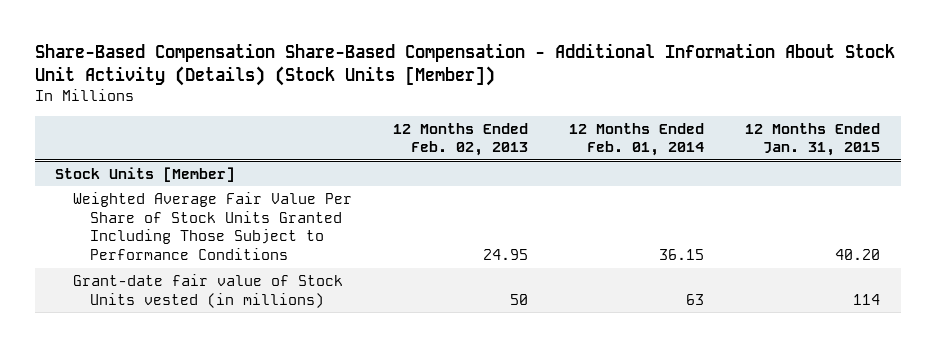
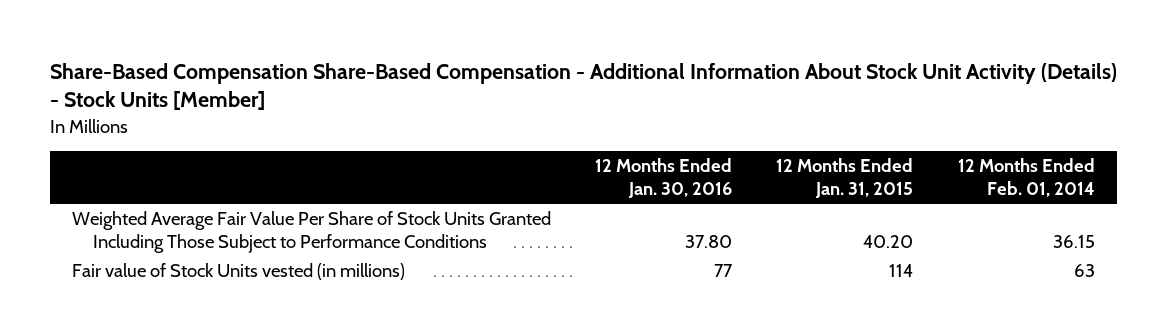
- Share-Based Compensation Share-Based Compensation - Additional Information About Stock Unit Activity (Details) (Stock Units [Member])
+ Share-Based Compensation Share-Based Compensation - Additional Information About Stock Unit Activity (Details) - Stock Units [Member]
- | 12 Months Ended Feb. 02, 2013 | 12 Months Ended Feb. 01, 2014 | 12 Months Ended Jan. 31, 2015
+ | 12 Months Ended Jan. 30, 2016 | 12 Months Ended Jan. 31, 2015 | 12 Months Ended Feb. 01, 2014
- Stock Units [Member]
- Grant-date fair value of Stock Units vested (in millions) | 50 | 63 | 114
+ Fair value of Stock Units vested (in millions) | 77 | 114 | 63

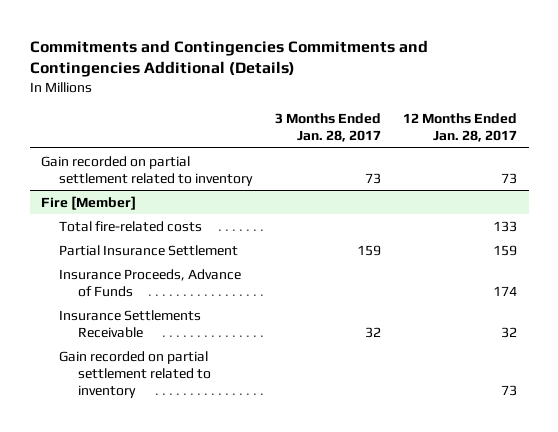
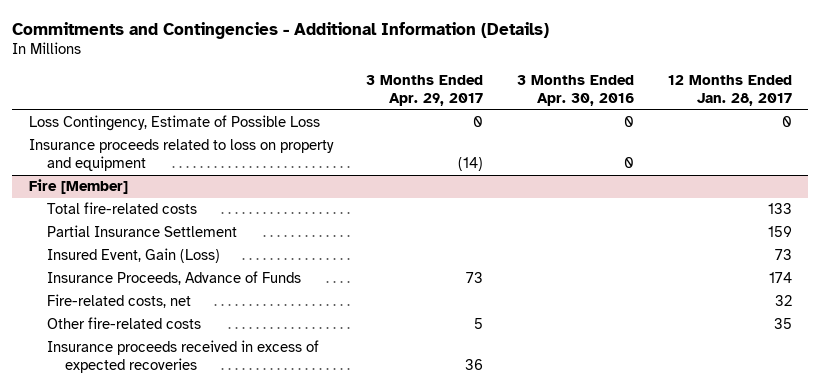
- Commitments and Contingencies Commitments and Contingencies Additional (Details)
+ Commitments and Contingencies - Additional Information (Details)
- | 3 Months Ended Jan. 28, 2017 | 12 Months Ended Jan. 28, 2017
+ | 3 Months Ended Apr. 29, 2017 | 3 Months Ended Apr. 30, 2016 | 12 Months Ended Jan. 28, 2017
- Gain recorded on partial settlement related to inventory | 73 | 73
+ Loss Contingency, Estimate of Possible Loss | 0 | 0 | 0
+ Insurance proceeds related to loss on property and equipment | (14) | 0 |
@ Fire [Member]
+ Insured Event, Gain (Loss) | | | 73
- Insurance Settlements Receivable | 32 | 32
- Gain recorded on partial settlement related to inventory | | 73
+ Fire-related costs, net | | | 32
+ Other fire-related costs | 5 | | 35
+ Insurance proceeds received in excess of expected recoveries | 36 | |

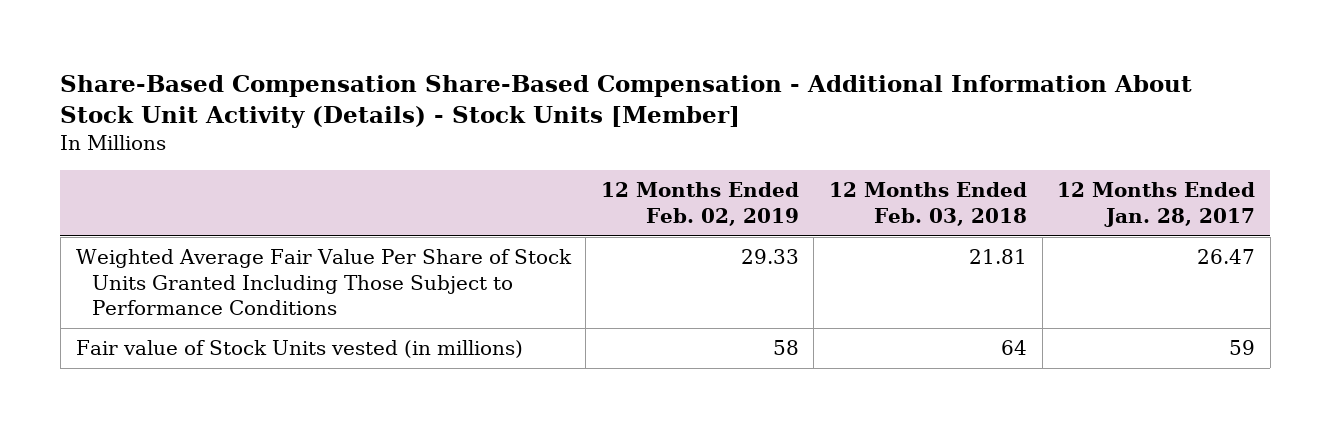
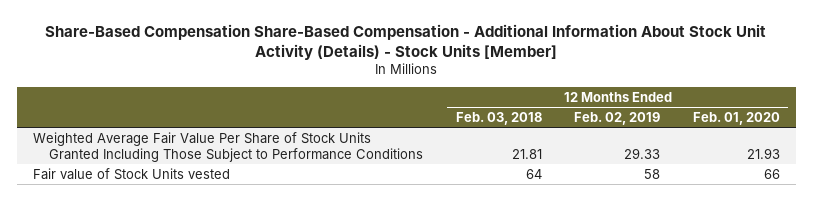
- | 12 Months Ended Feb. 02, 2019 | 12 Months Ended Feb. 03, 2018 | 12 Months Ended Jan. 28, 2017
+ | 12 Months Ended Feb. 03, 2018 | 12 Months Ended Feb. 02, 2019 | 12 Months Ended Feb. 01, 2020
- Fair value of Stock Units vested (in millions) | 58 | 64 | 59
+ Fair value of Stock Units vested | 64 | 58 | 66

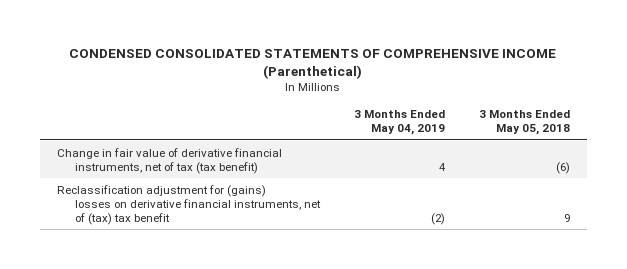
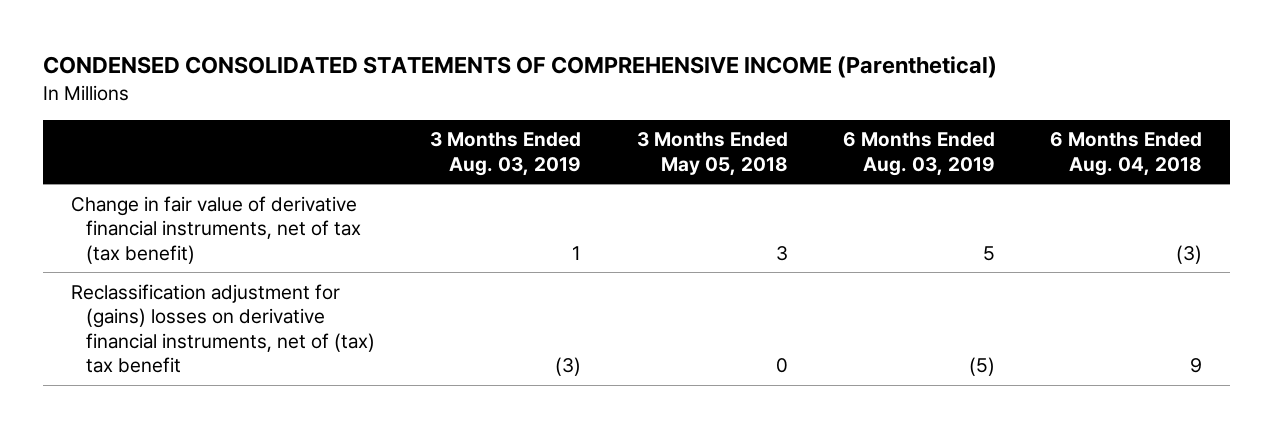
- | 3 Months Ended May 04, 2019 | 3 Months Ended May 05, 2018
+ | 3 Months Ended Aug. 03, 2019 | 3 Months Ended May 05, 2018 | 6 Months Ended Aug. 03, 2019 | 6 Months Ended Aug. 04, 2018
- Change in fair value of derivative financial instruments, net of tax (tax benefit) | 4 | (6)
- Reclassification adjustment for (gains) losses on derivative financial instruments, net of (tax) tax benefit | (2) | 9
+ Change in fair value of derivative financial instruments, net of tax (tax benefit) | 1 | 3 | 5 | (3)
+ Reclassification adjustment for (gains) losses on derivative financial instruments, net of (tax) tax benefit | (3) | 0 | (5) | 9

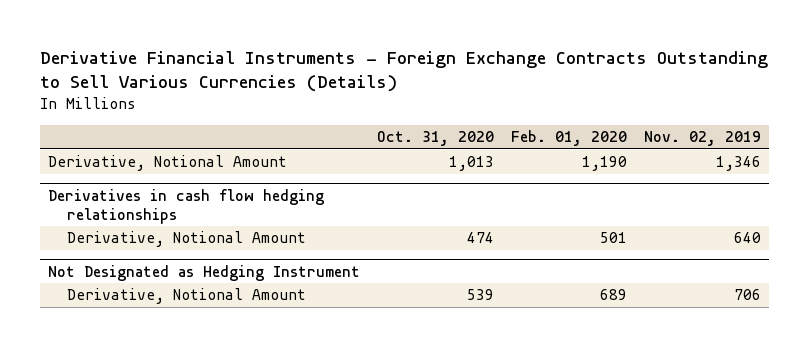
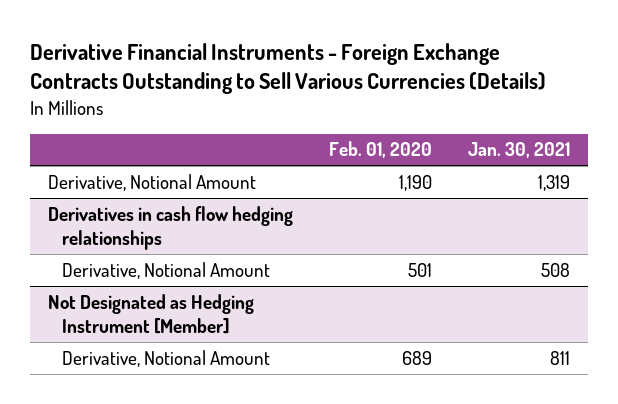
- | Oct. 31, 2020 | Feb. 01, 2020 | Nov. 02, 2019
+ | Feb. 01, 2020 | Jan. 30, 2021
- Not Designated as Hedging Instrument
+ Not Designated as Hedging Instrument [Member]

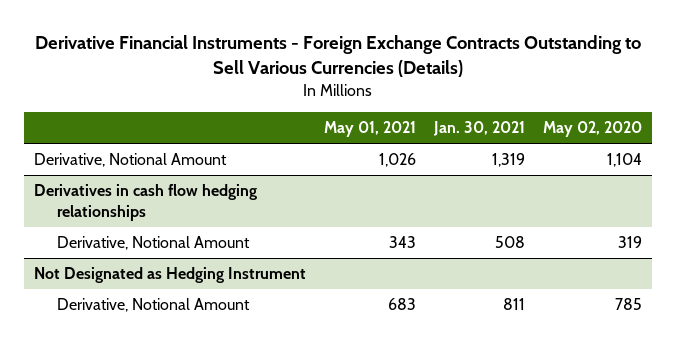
- | Feb. 01, 2020 | Jan. 30, 2021
+ | May 01, 2021 | Jan. 30, 2021 | May 02, 2020
- Not Designated as Hedging Instrument [Member]
+ Not Designated as Hedging Instrument

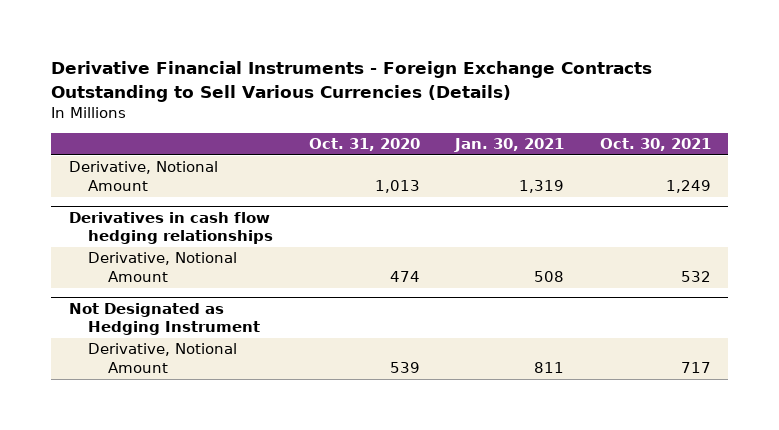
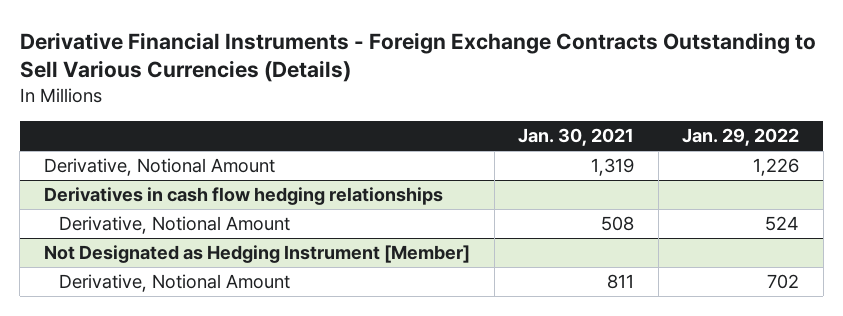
- | Oct. 31, 2020 | Jan. 30, 2021 | Oct. 30, 2021
+ | Jan. 30, 2021 | Jan. 29, 2022
- Not Designated as Hedging Instrument
+ Not Designated as Hedging Instrument [Member]

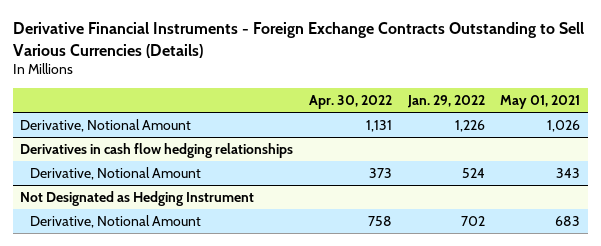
- | Jan. 30, 2021 | Jan. 29, 2022
+ | Apr. 30, 2022 | Jan. 29, 2022 | May 01, 2021
- Not Designated as Hedging Instrument [Member]
+ Not Designated as Hedging Instrument

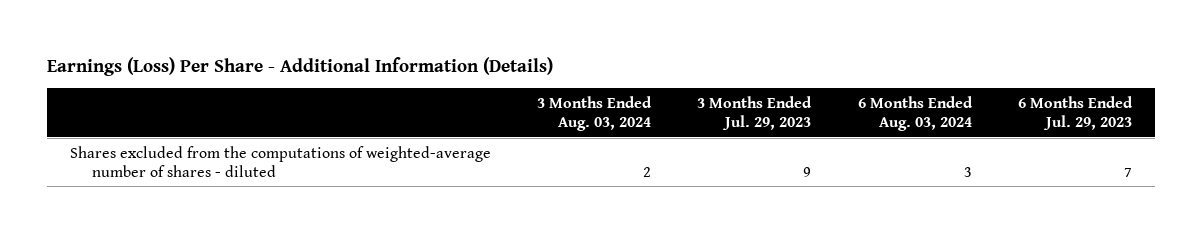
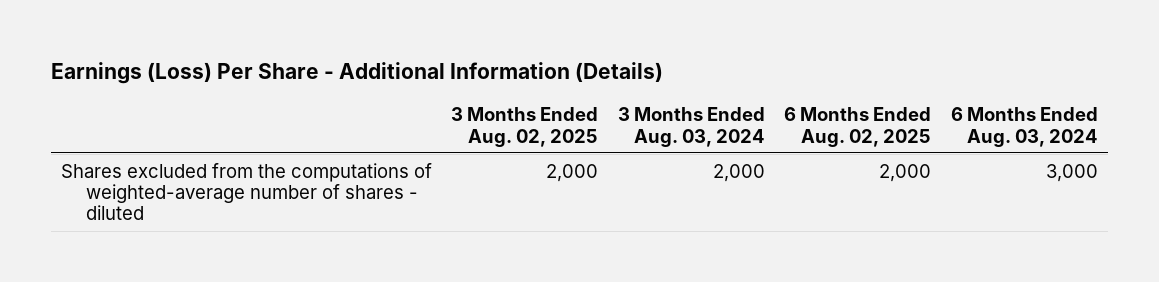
- | 3 Months Ended Aug. 03, 2024 | 3 Months Ended Jul. 29, 2023 | 6 Months Ended Aug. 03, 2024 | 6 Months Ended Jul. 29, 2023
+ | 3 Months Ended Aug. 02, 2025 | 3 Months Ended Aug. 03, 2024 | 6 Months Ended Aug. 02, 2025 | 6 Months Ended Aug. 03, 2024
- Shares excluded from the computations of weighted-average number of shares - diluted | 2 | 9 | 3 | 7
+ Shares excluded from the computations of weighted-average number of shares - diluted | 2,000 | 2,000 | 2,000 | 3,000

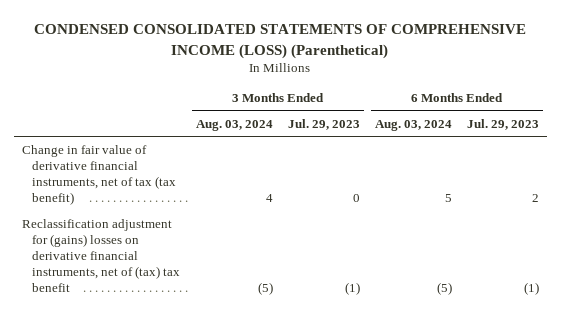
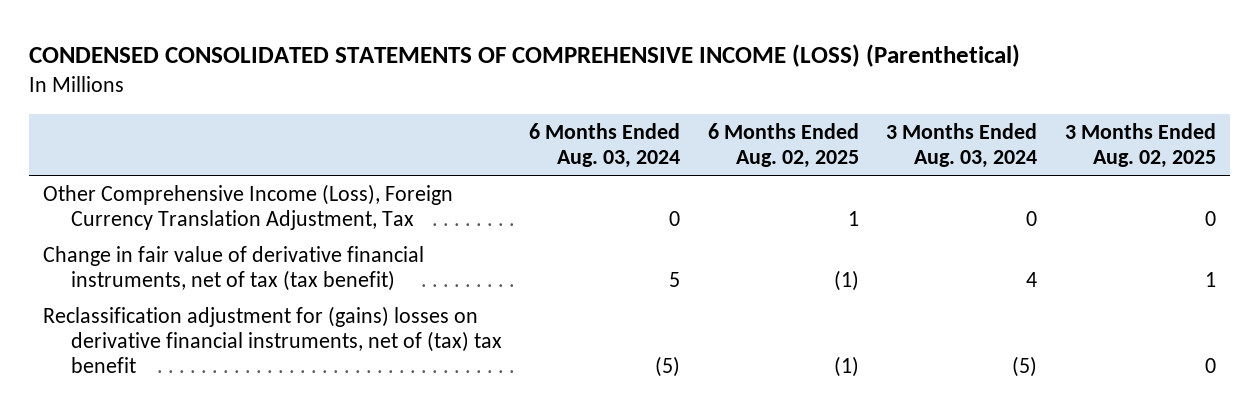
- | 3 Months Ended Aug. 03, 2024 | 3 Months Ended Jul. 29, 2023 | 6 Months Ended Aug. 03, 2024 | 6 Months Ended Jul. 29, 2023
+ | 6 Months Ended Aug. 03, 2024 | 6 Months Ended Aug. 02, 2025 | 3 Months Ended Aug. 03, 2024 | 3 Months Ended Aug. 02, 2025
+ Other Comprehensive Income (Loss), Foreign Currency Translation Adjustment, Tax | 0 | 1 | 0 | 0

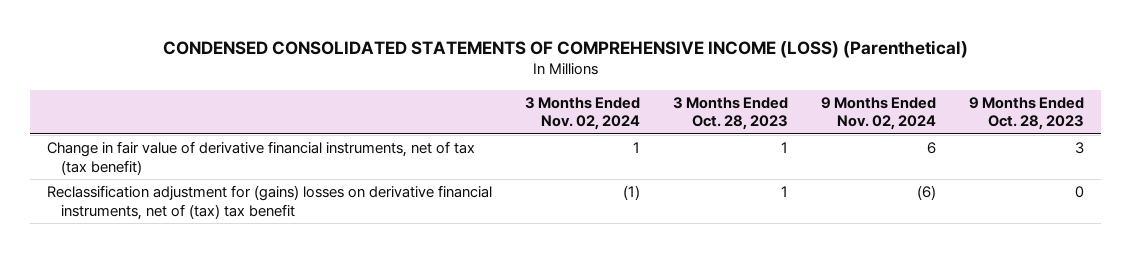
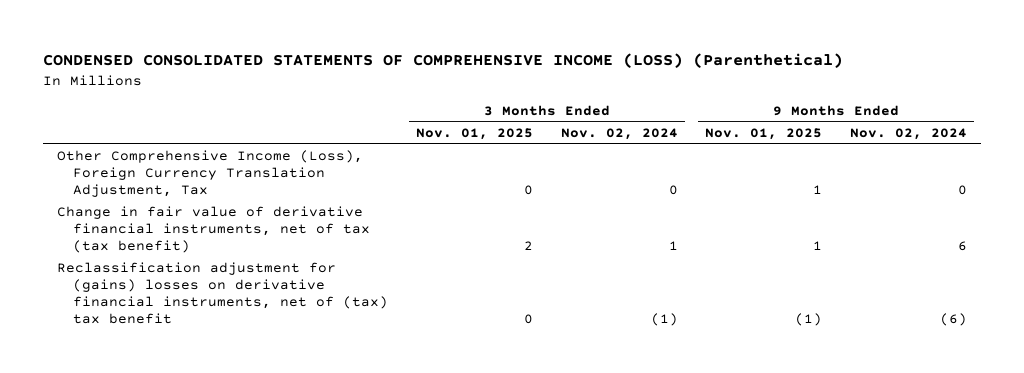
- | 3 Months Ended Nov. 02, 2024 | 3 Months Ended Oct. 28, 2023 | 9 Months Ended Nov. 02, 2024 | 9 Months Ended Oct. 28, 2023
+ | 3 Months Ended Nov. 01, 2025 | 3 Months Ended Nov. 02, 2024 | 9 Months Ended Nov. 01, 2025 | 9 Months Ended Nov. 02, 2024
+ Other Comprehensive Income (Loss), Foreign Currency Translation Adjustment, Tax | 0 | 0 | 1 | 0

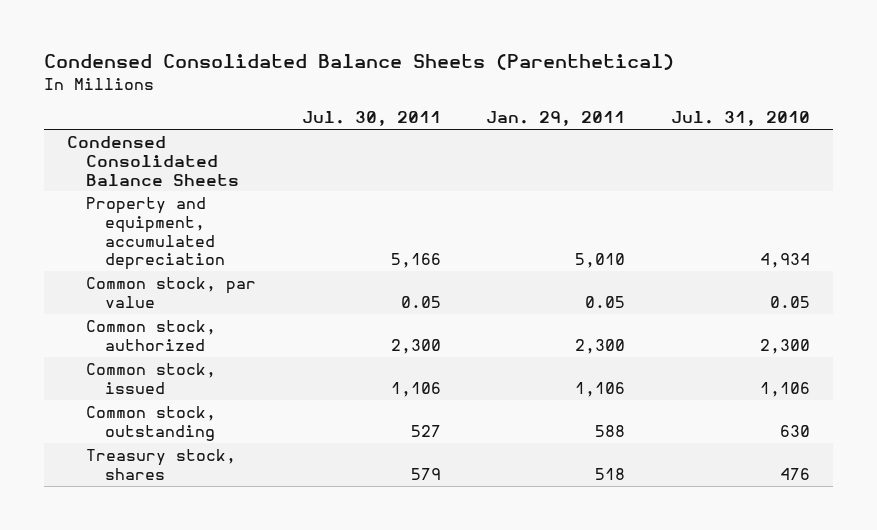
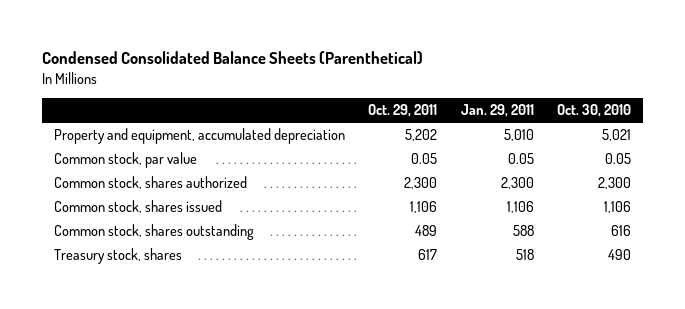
- | Jul. 30, 2011 | Jan. 29, 2011 | Jul. 31, 2010
+ | Oct. 29, 2011 | Jan. 29, 2011 | Oct. 30, 2010
- Condensed Consolidated Balance Sheets
- Common stock, authorized | 2,300 | 2,300 | 2,300
- Common stock, issued | 1,106 | 1,106 | 1,106
- Common stock, outstanding | 527 | 588 | 630
+ Common stock, shares authorized | 2,300 | 2,300 | 2,300
+ Common stock, shares issued | 1,106 | 1,106 | 1,106
+ Common stock, shares outstanding | 489 | 588 | 616

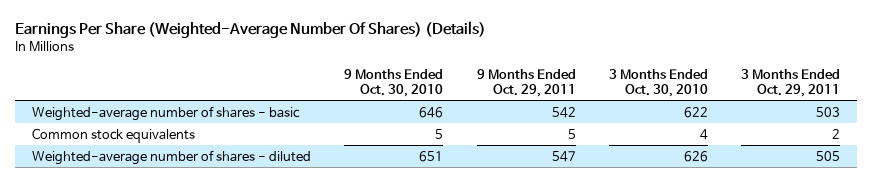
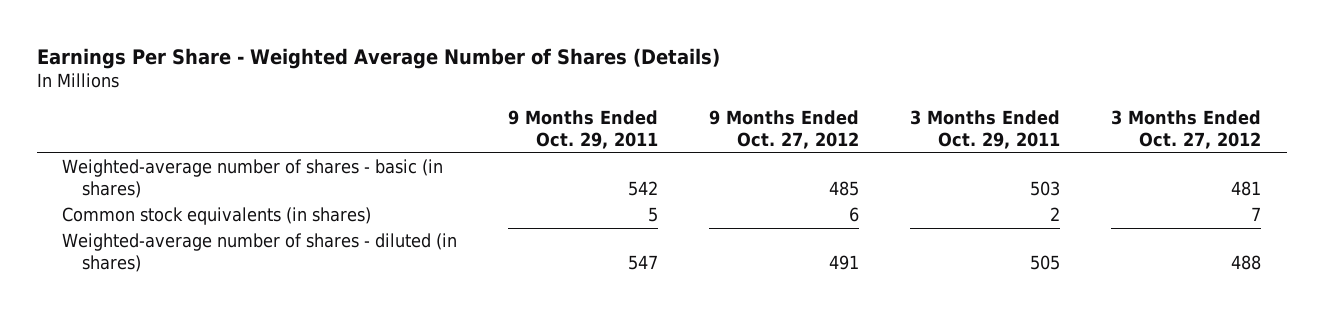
- Earnings Per Share (Weighted-Average Number Of Shares) (Details)
+ Earnings Per Share - Weighted Average Number of Shares (Details)
- | 9 Months Ended Oct. 30, 2010 | 9 Months Ended Oct. 29, 2011 | 3 Months Ended Oct. 30, 2010 | 3 Months Ended Oct. 29, 2011
+ | 9 Months Ended Oct. 29, 2011 | 9 Months Ended Oct. 27, 2012 | 3 Months Ended Oct. 29, 2011 | 3 Months Ended Oct. 27, 2012
- Weighted-average number of shares - basic | 646 | 542 | 622 | 503
- Common stock equivalents | 5 | 5 | 4 | 2
- Weighted-average number of shares - diluted | 651 | 547 | 626 | 505
+ Weighted-average number of shares - basic (in shares) | 542 | 485 | 503 | 481
+ Common stock equivalents (in shares) | 5 | 6 | 2 | 7
+ Weighted-average number of shares - diluted (in shares) | 547 | 491 | 505 | 488

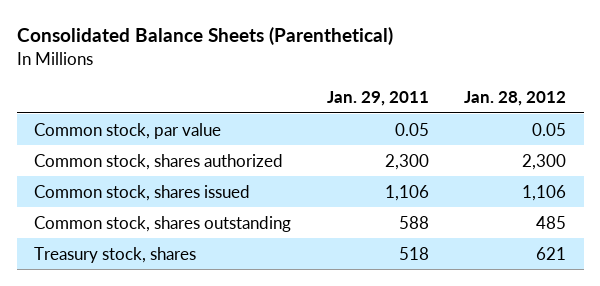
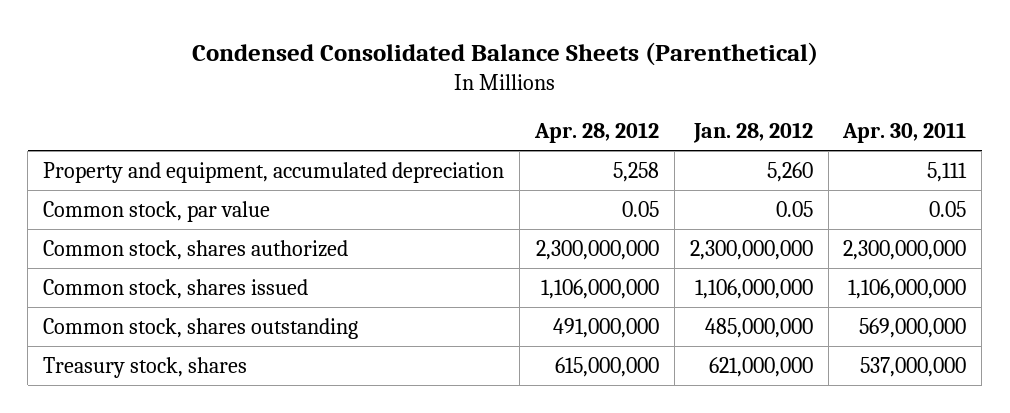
- Consolidated Balance Sheets (Parenthetical)
+ Condensed Consolidated Balance Sheets (Parenthetical)
- | Jan. 29, 2011 | Jan. 28, 2012
+ | Apr. 28, 2012 | Jan. 28, 2012 | Apr. 30, 2011
+ Property and equipment, accumulated depreciation | 5,258 | 5,260 | 5,111
- Common stock, shares authorized | 2,300 | 2,300
- Common stock, shares issued | 1,106 | 1,106
- Common stock, shares outstanding | 588 | 485
- Treasury stock, shares | 518 | 621
+ Common stock, shares authorized | 2,300,000,000 | 2,300,000,000 | 2,300,000,000
+ Common stock, shares issued | 1,106,000,000 | 1,106,000,000 | 1,106,000,000
+ Common stock, shares outstanding | 491,000,000 | 485,000,000 | 569,000,000
+ Treasury stock, shares | 615,000,000 | 621,000,000 | 537,000,000

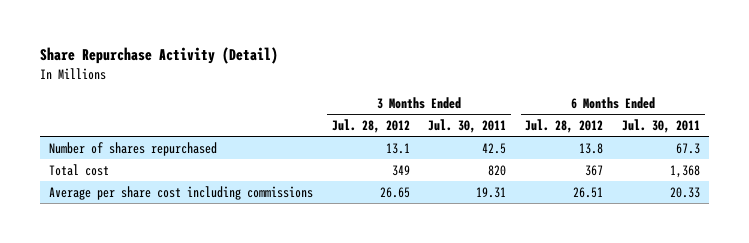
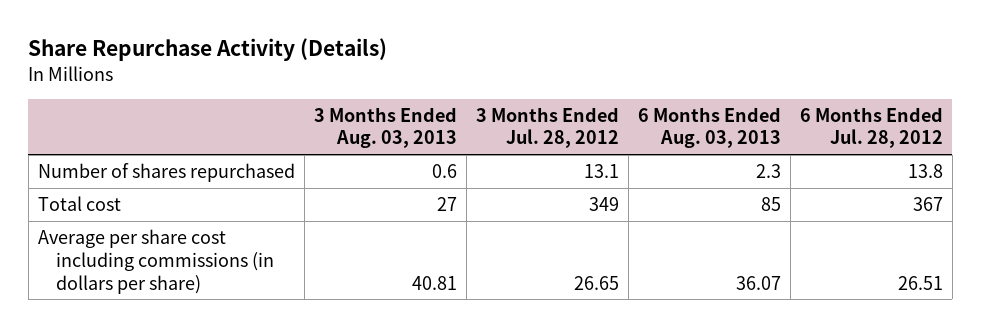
- Share Repurchase Activity (Detail)
+ Share Repurchase Activity (Details)
- | 3 Months Ended Jul. 28, 2012 | 3 Months Ended Jul. 30, 2011 | 6 Months Ended Jul. 28, 2012 | 6 Months Ended Jul. 30, 2011
+ | 3 Months Ended Aug. 03, 2013 | 3 Months Ended Jul. 28, 2012 | 6 Months Ended Aug. 03, 2013 | 6 Months Ended Jul. 28, 2012
- Average per share cost including commissions | 26.65 | 19.31 | 26.51 | 20.33
+ Average per share cost including commissions (in dollars per share) | 40.81 | 26.65 | 36.07 | 26.51

